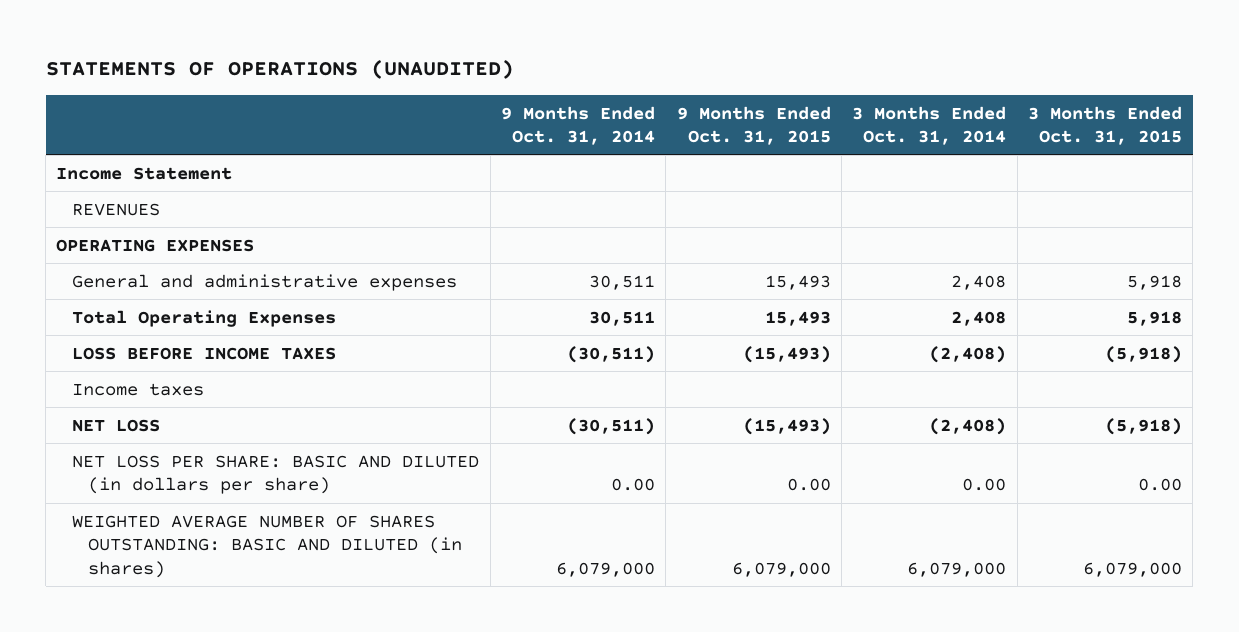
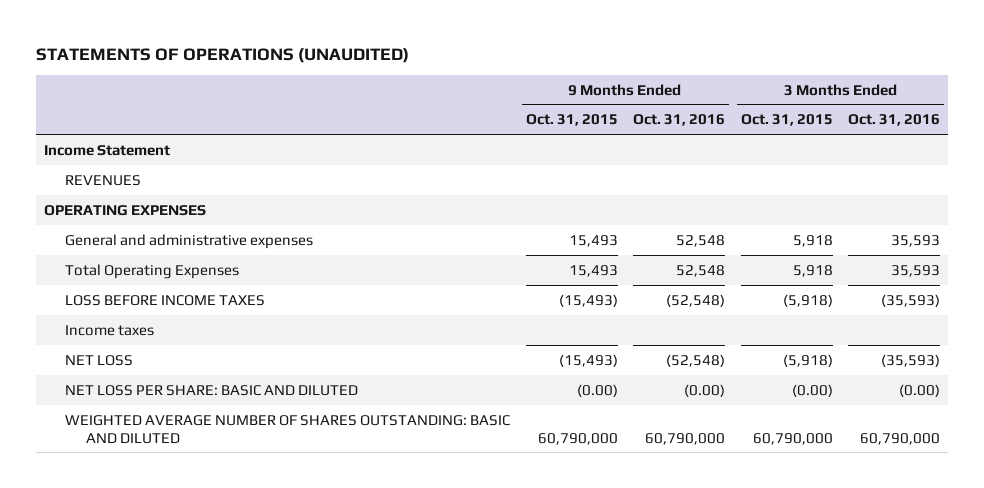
- | 9 Months Ended Oct. 31, 2014 | 9 Months Ended Oct. 31, 2015 | 3 Months Ended Oct. 31, 2014 | 3 Months Ended Oct. 31, 2015
+ | 9 Months Ended Oct. 31, 2015 | 9 Months Ended Oct. 31, 2016 | 3 Months Ended Oct. 31, 2015 | 3 Months Ended Oct. 31, 2016
- NET LOSS PER SHARE: BASIC AND DILUTED (in dollars per share) | 0.00 | 0.00 | 0.00 | 0.00
- WEIGHTED AVERAGE NUMBER OF SHARES OUTSTANDING: BASIC AND DILUTED (in shares) | 6,079,000 | 6,079,000 | 6,079,000 | 6,079,000
+ NET LOSS PER SHARE: BASIC AND DILUTED | (0.00) | (0.00) | (0.00) | (0.00)
+ WEIGHTED AVERAGE NUMBER OF SHARES OUTSTANDING: BASIC AND DILUTED | 60,790,000 | 60,790,000 | 60,790,000 | 60,790,000

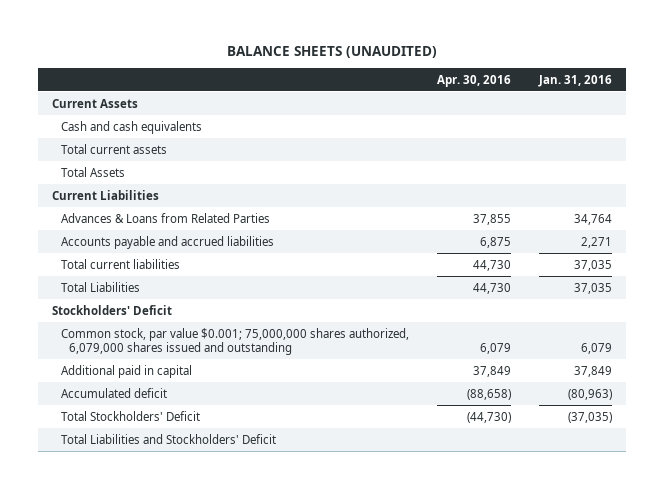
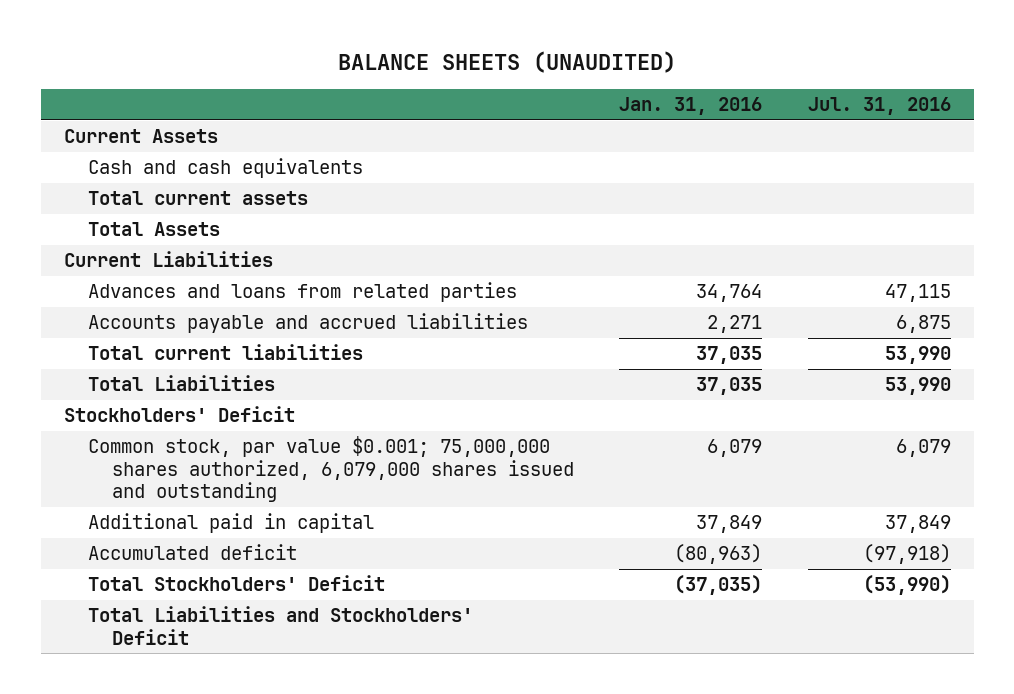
- | Apr. 30, 2016 | Jan. 31, 2016
+ | Jan. 31, 2016 | Jul. 31, 2016
- Advances & Loans from Related Parties | 37,855 | 34,764
+ Advances and loans from related parties | 34,764 | 47,115

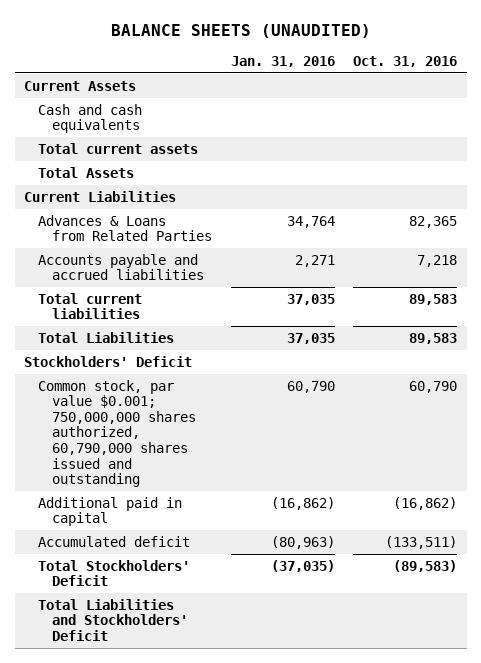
- | Jan. 31, 2016 | Jul. 31, 2016
+ | Jan. 31, 2016 | Oct. 31, 2016
- Advances and loans from related parties | 34,764 | 47,115
+ Advances & Loans from Related Parties | 34,764 | 82,365
- Common stock, par value $0.001; 75,000,000 shares authorized, 6,079,000 shares issued and outstanding | 6,079 | 6,079
- Additional paid in capital | 37,849 | 37,849
+ Common stock, par value $0.001; 750,000,000 shares authorized, 60,790,000 shares issued and outstanding | 60,790 | 60,790
+ Additional paid in capital | (16,862) | (16,862)

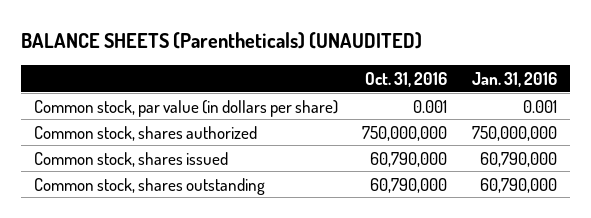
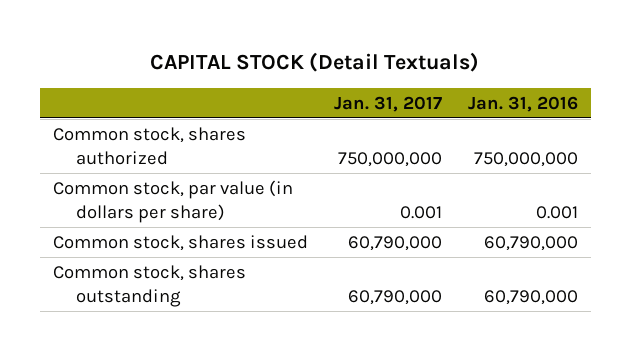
- BALANCE SHEETS (Parentheticals) (UNAUDITED)
+ CAPITAL STOCK (Detail Textuals)
- | Oct. 31, 2016 | Jan. 31, 2016
+ | Jan. 31, 2017 | Jan. 31, 2016
moved down: Common stock, par value (in dollars per share) | 0.001 | 0.001

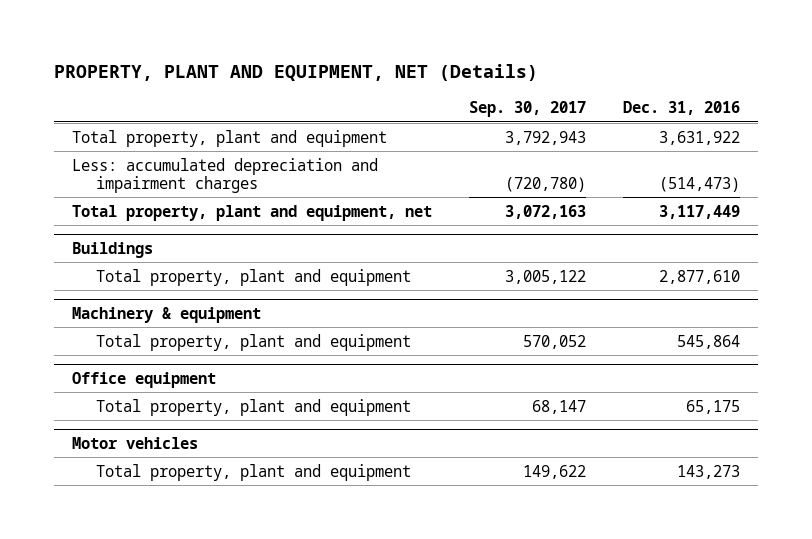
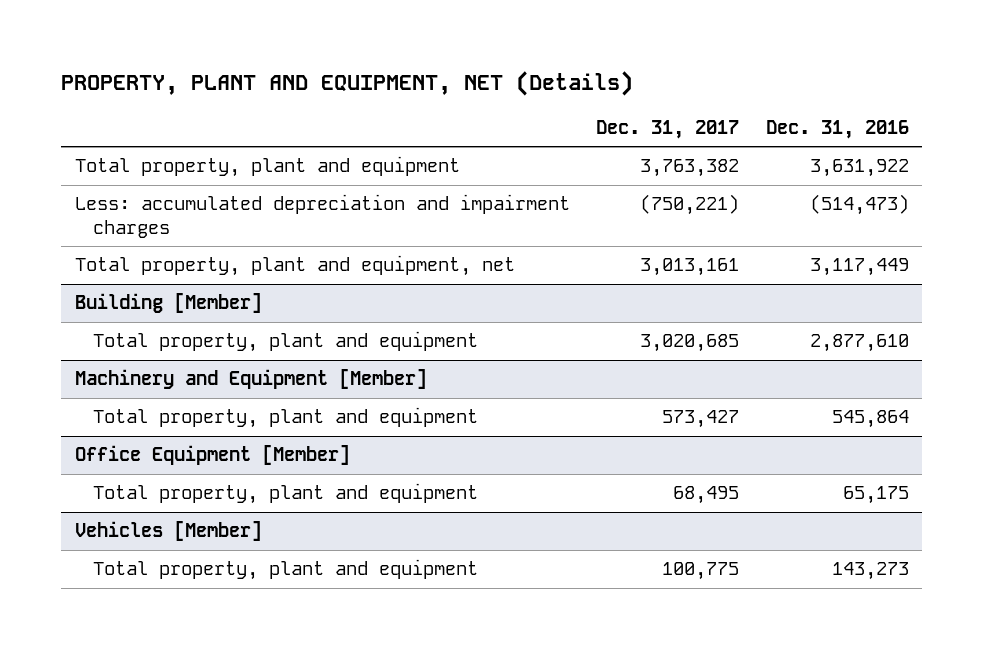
- | Sep. 30, 2017 | Dec. 31, 2016
+ | Dec. 31, 2017 | Dec. 31, 2016
- Buildings
+ Building [Member]
- Machinery & equipment
+ Machinery and Equipment [Member]
- Office equipment
+ Office Equipment [Member]
- Motor vehicles
+ Vehicles [Member]

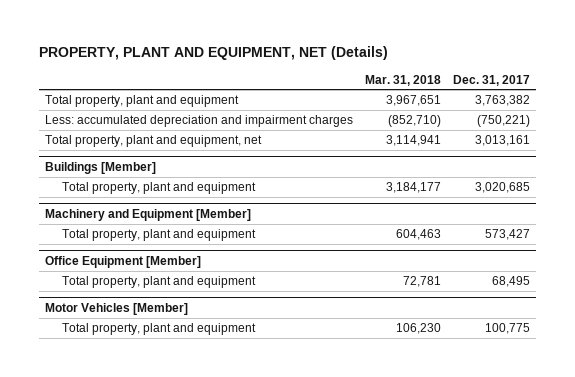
- | Dec. 31, 2017 | Dec. 31, 2016
+ | Mar. 31, 2018 | Dec. 31, 2017
- Building [Member]
+ Buildings [Member]
- Vehicles [Member]
+ Motor Vehicles [Member]

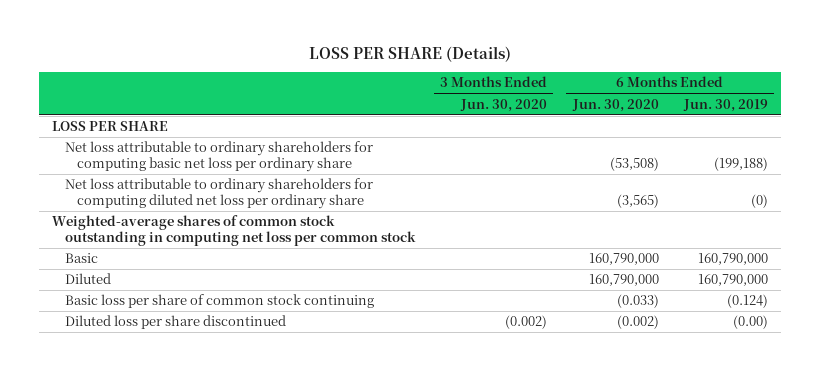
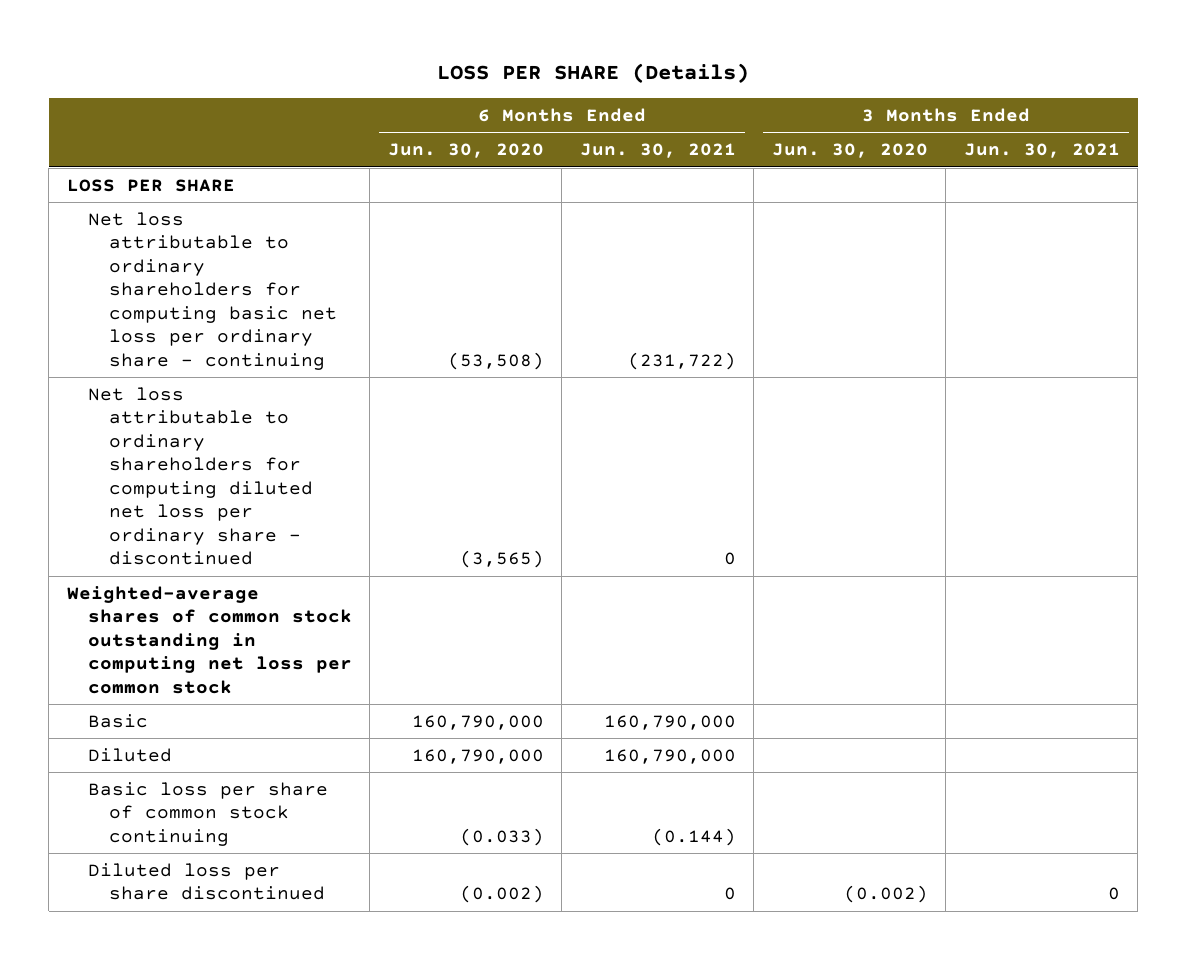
- | 3 Months Ended Jun. 30, 2020 | 6 Months Ended Jun. 30, 2020 | 6 Months Ended Jun. 30, 2019
+ | 6 Months Ended Jun. 30, 2020 | 6 Months Ended Jun. 30, 2021 | 3 Months Ended Jun. 30, 2020 | 3 Months Ended Jun. 30, 2021
- Net loss attributable to ordinary shareholders for computing basic net loss per ordinary share | | (53,508) | (199,188)
- Net loss attributable to ordinary shareholders for computing diluted net loss per ordinary share | | (3,565) | (0)
+ Net loss attributable to ordinary shareholders for computing basic net loss per ordinary share - continuing | (53,508) | (231,722) | |
+ Net loss attributable to ordinary shareholders for computing diluted net loss per ordinary share - discontinued | (3,565) | 0 | |

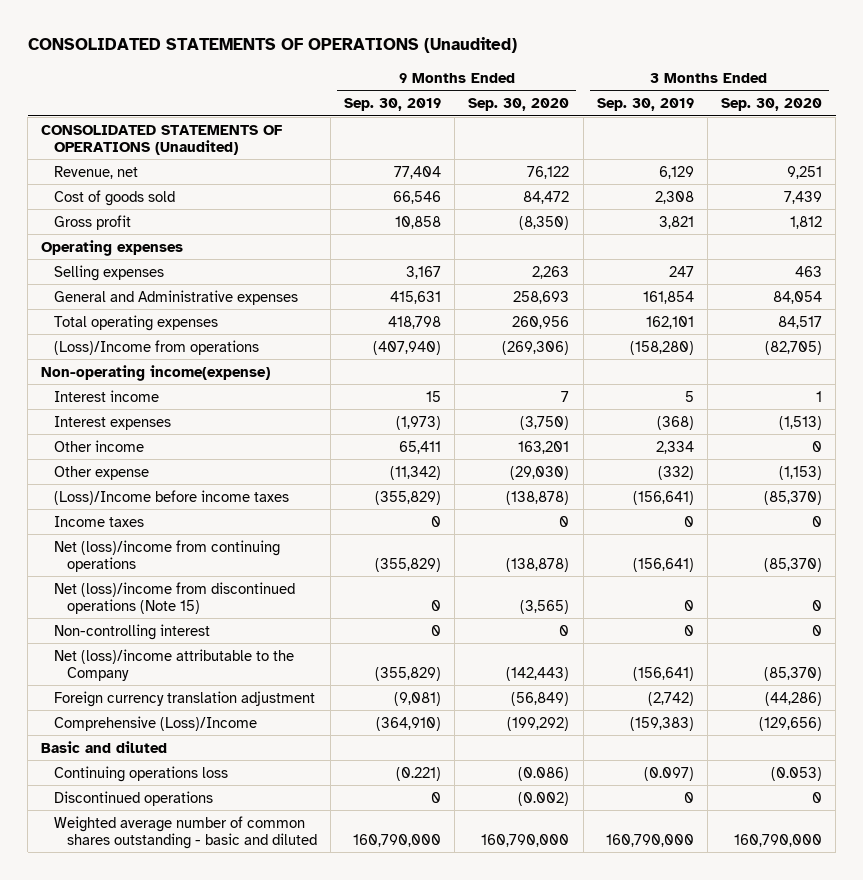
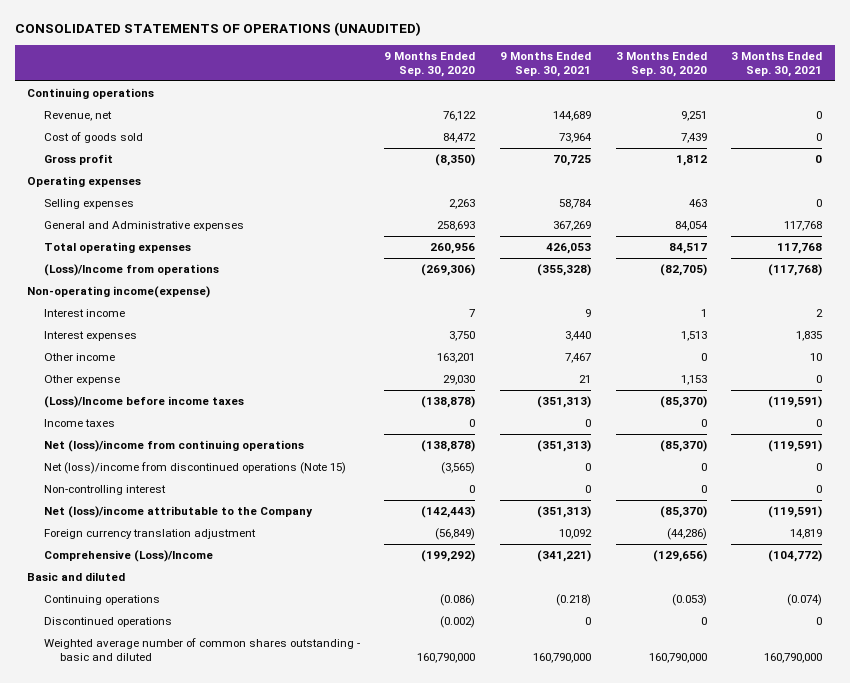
- CONSOLIDATED STATEMENTS OF OPERATIONS (Unaudited)
+ CONSOLIDATED STATEMENTS OF OPERATIONS (UNAUDITED)
- | 9 Months Ended Sep. 30, 2019 | 9 Months Ended Sep. 30, 2020 | 3 Months Ended Sep. 30, 2019 | 3 Months Ended Sep. 30, 2020
+ | 9 Months Ended Sep. 30, 2020 | 9 Months Ended Sep. 30, 2021 | 3 Months Ended Sep. 30, 2020 | 3 Months Ended Sep. 30, 2021
- CONSOLIDATED STATEMENTS OF OPERATIONS (Unaudited)
+ Continuing operations
- Interest expenses | (1,973) | (3,750) | (368) | (1,513)
+ Interest expenses | 3,750 | 3,440 | 1,513 | 1,835
- Other expense | (11,342) | (29,030) | (332) | (1,153)
+ Other expense | 29,030 | 21 | 1,153 | 0
- Continuing operations loss | (0.221) | (0.086) | (0.097) | (0.053)
+ Continuing operations | (0.086) | (0.218) | (0.053) | (0.074)

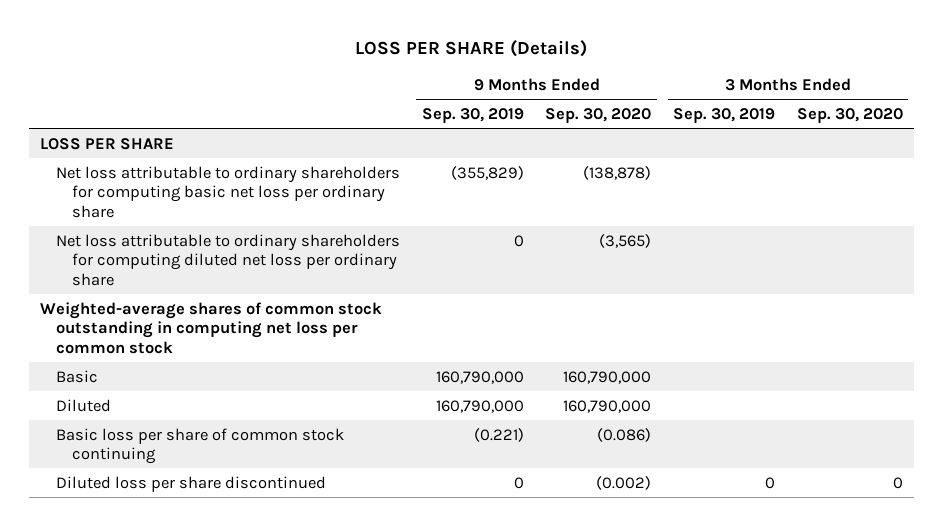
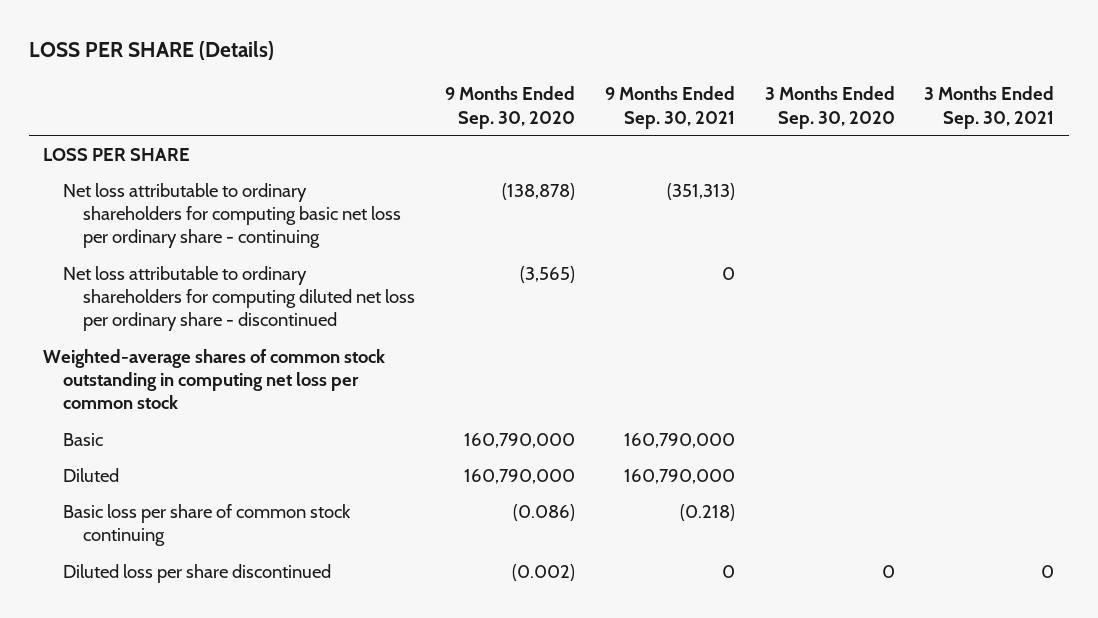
- | 9 Months Ended Sep. 30, 2019 | 9 Months Ended Sep. 30, 2020 | 3 Months Ended Sep. 30, 2019 | 3 Months Ended Sep. 30, 2020
+ | 9 Months Ended Sep. 30, 2020 | 9 Months Ended Sep. 30, 2021 | 3 Months Ended Sep. 30, 2020 | 3 Months Ended Sep. 30, 2021
- Net loss attributable to ordinary shareholders for computing basic net loss per ordinary share | (355,829) | (138,878) | |
- Net loss attributable to ordinary shareholders for computing diluted net loss per ordinary share | 0 | (3,565) | |
+ Net loss attributable to ordinary shareholders for computing basic net loss per ordinary share - continuing | (138,878) | (351,313) | |
+ Net loss attributable to ordinary shareholders for computing diluted net loss per ordinary share - discontinued | (3,565) | 0 | |

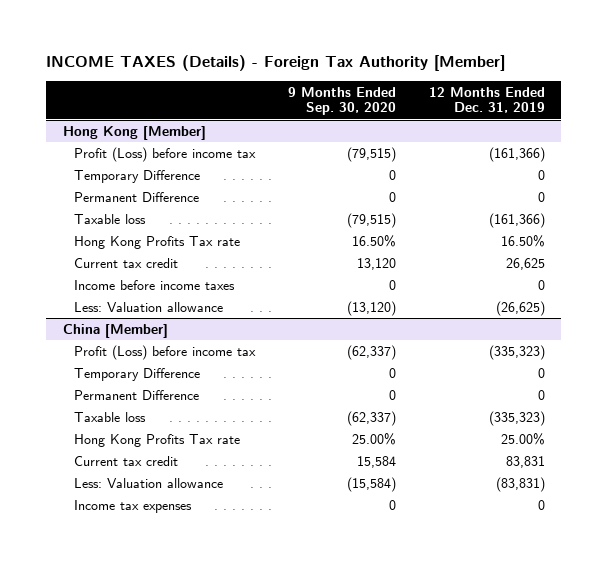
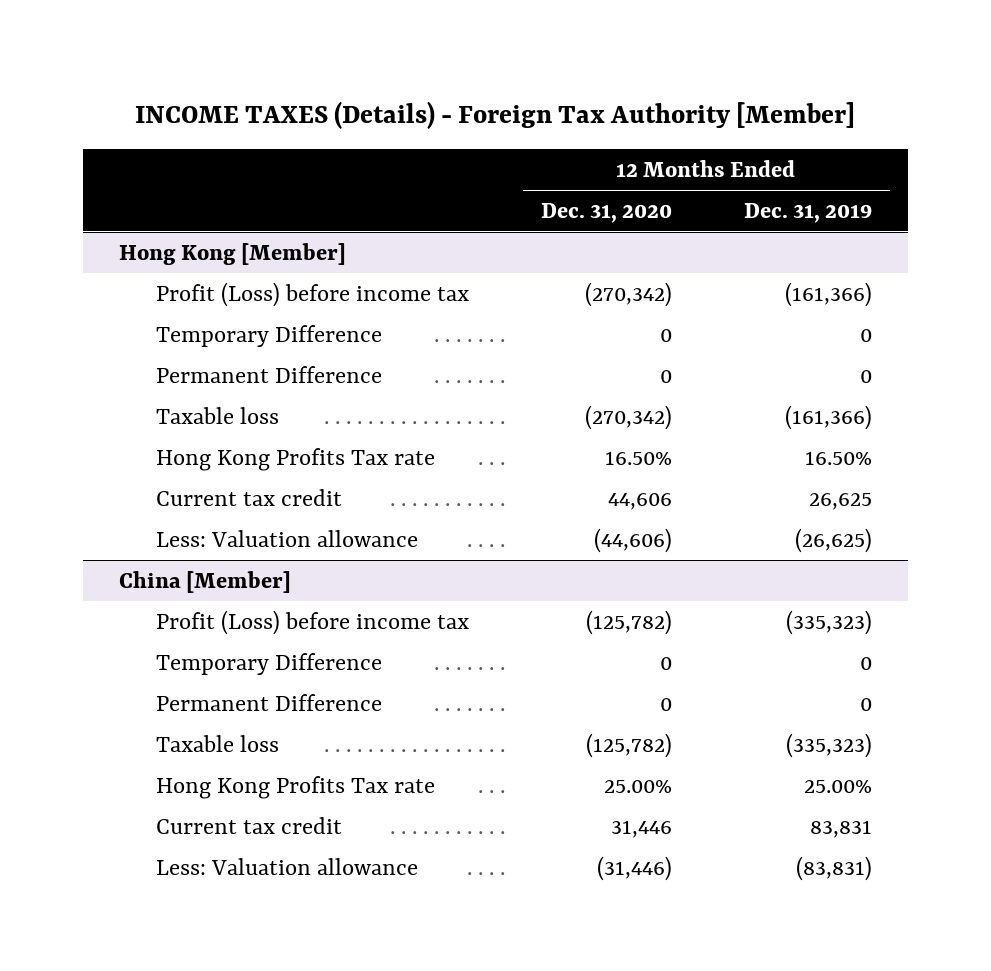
- | 9 Months Ended Sep. 30, 2020 | 12 Months Ended Dec. 31, 2019
+ | 12 Months Ended Dec. 31, 2020 | 12 Months Ended Dec. 31, 2019
@ Hong Kong [Member]
- Income before income taxes | 0 | 0
@ China [Member]
- Income tax expenses | 0 | 0

